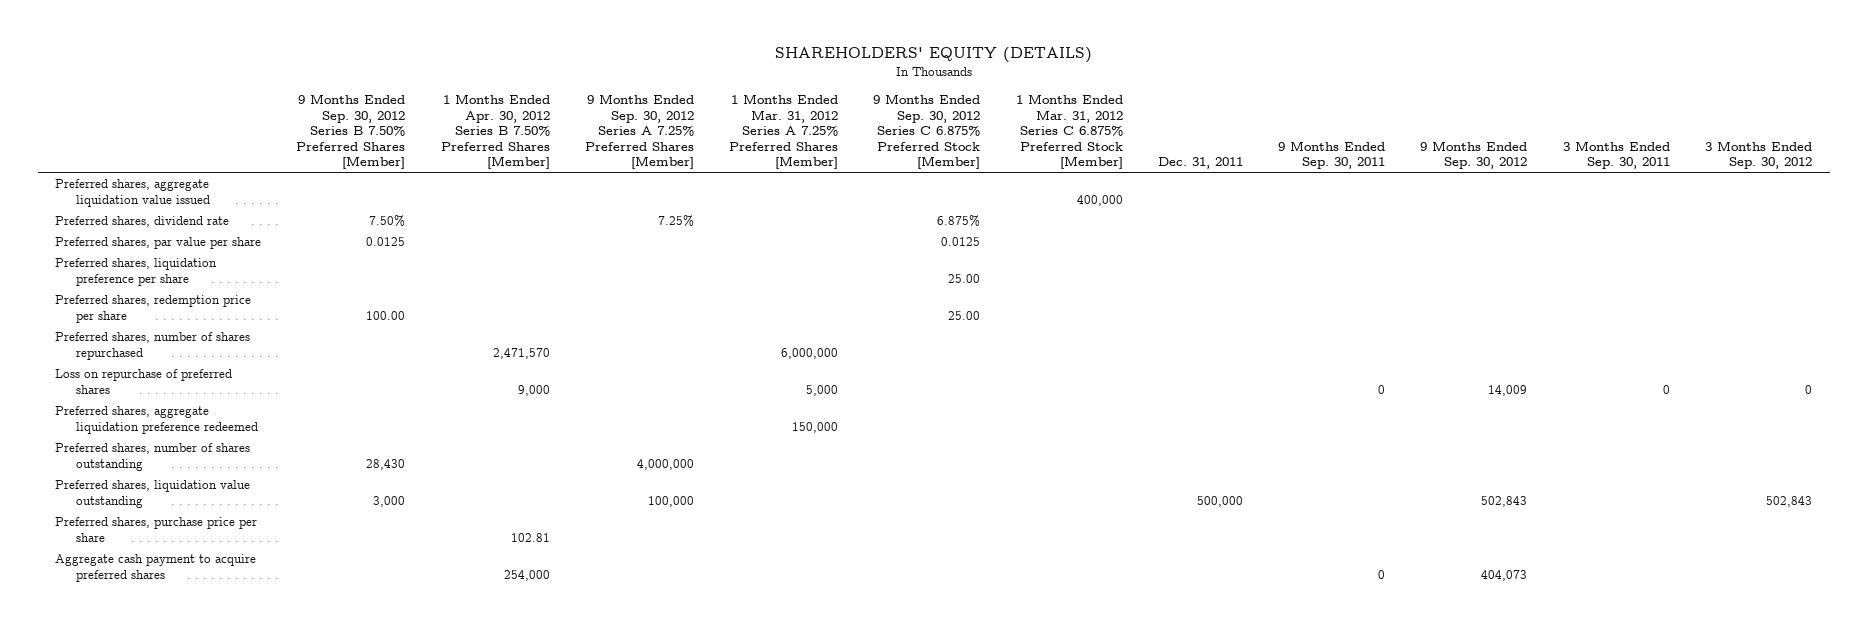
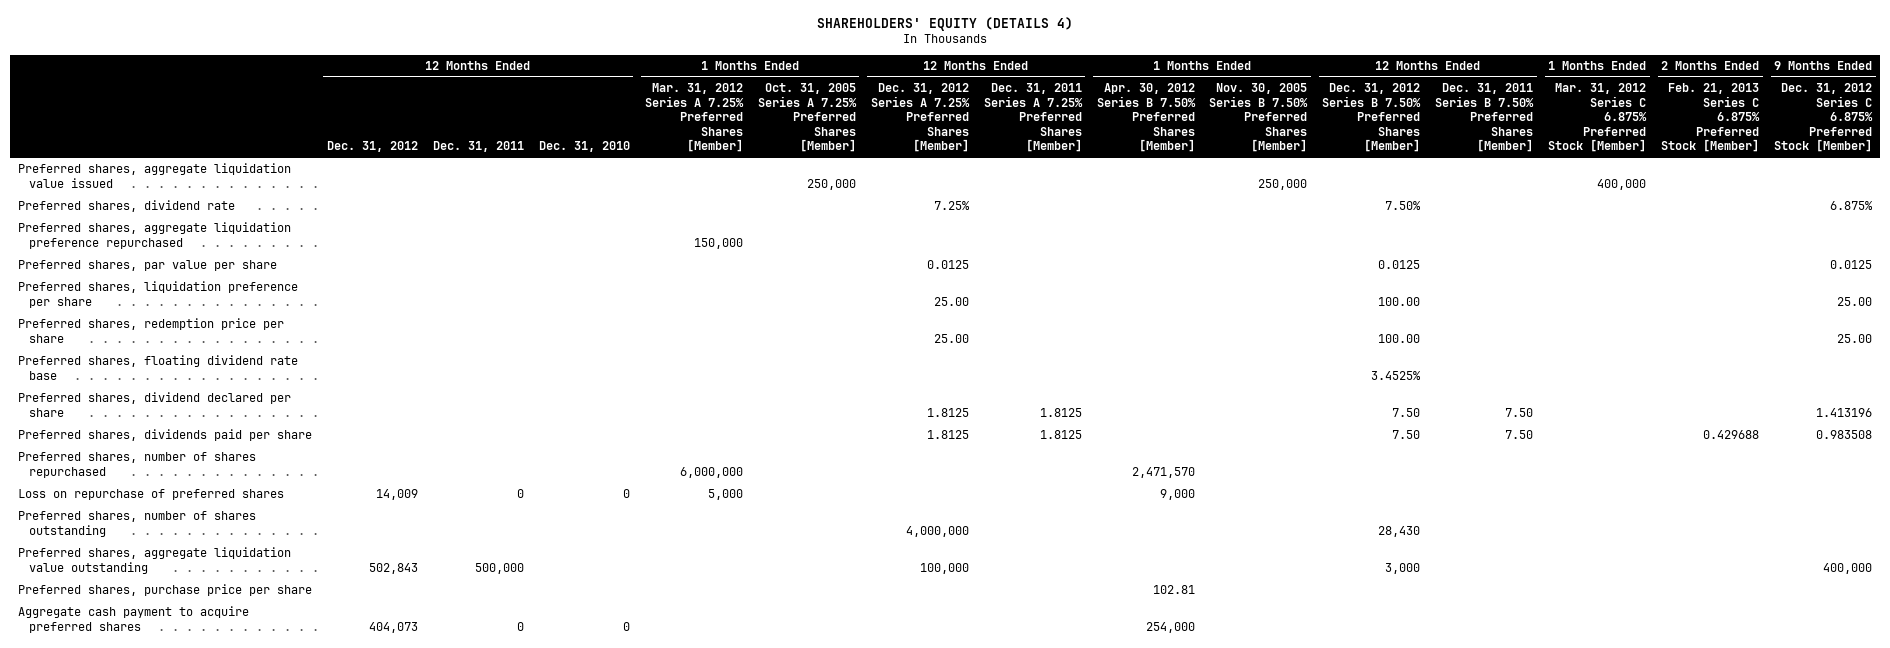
- SHAREHOLDERS' EQUITY (DETAILS)
+ SHAREHOLDERS' EQUITY (DETAILS 4)
- | 9 Months Ended Sep. 30, 2012 Series B 7.50% Preferred Shares [Member] | 1 Months Ended Apr. 30, 2012 Series B 7.50% Preferred Shares [Member] | 9 Months Ended Sep. 30, 2012 Series A 7.25% Preferred Shares [Member] | 1 Months Ended Mar. 31, 2012 Series A 7.25% Preferred Shares [Member] | 9 Months Ended Sep. 30, 2012 Series C 6.875% Preferred Stock [Member] | 1 Months Ended Mar. 31, 2012 Series C 6.875% Preferred Stock [Member] | Dec. 31, 2011 | 9 Months Ended Sep. 30, 2011 | 9 Months Ended Sep. 30, 2012 | 3 Months Ended Sep. 30, 2011 | 3 Months Ended Sep. 30, 2012
+ | 12 Months Ended Dec. 31, 2012 | 12 Months Ended Dec. 31, 2011 | 12 Months Ended Dec. 31, 2010 | 1 Months Ended Mar. 31, 2012 Series A 7.25% Preferred Shares [Member] | 1 Months Ended Oct. 31, 2005 Series A 7.25% Preferred Shares [Member] | 12 Months Ended Dec. 31, 2012 Series A 7.25% Preferred Shares [Member] | 12 Months Ended Dec. 31, 2011 Series A 7.25% Preferred Shares [Member] | 1 Months Ended Apr. 30, 2012 Series B 7.50% Preferred Shares [Member] | 1 Months Ended Nov. 30, 2005 Series B 7.50% Preferred Shares [Member] | 12 Months Ended Dec. 31, 2012 Series B 7.50% Preferred Shares [Member] | 12 Months Ended Dec. 31, 2011 Series B 7.50% Preferred Shares [Member] | 1 Months Ended Mar. 31, 2012 Series C 6.875% Preferred Stock [Member] | 2 Months Ended Feb. 21, 2013 Series C 6.875% Preferred Stock [Member] | 9 Months Ended Dec. 31, 2012 Series C 6.875% Preferred Stock [Member]
+ Preferred shares, aggregate liquidation preference repurchased | | | | 150,000 | | | | | | | | | |
+ Preferred shares, floating dividend rate base | | | | | | | | | | 3.4525% | | | |
+ Preferred shares, dividend declared per share | | | | | | 1.8125 | 1.8125 | | | 7.50 | 7.50 | | | 1.413196
+ Preferred shares, dividends paid per share | | | | | | 1.8125 | 1.8125 | | | 7.50 | 7.50 | | 0.429688 | 0.983508
- Preferred shares, aggregate liquidation preference redeemed | | | | 150,000 | | | | | | |
- Preferred shares, liquidation value outstanding | 3,000 | | 100,000 | | | | 500,000 | | 502,843 | | 502,843
+ Preferred shares, aggregate liquidation value outstanding | 502,843 | 500,000 | | | | 100,000 | | | | 3,000 | | | | 400,000

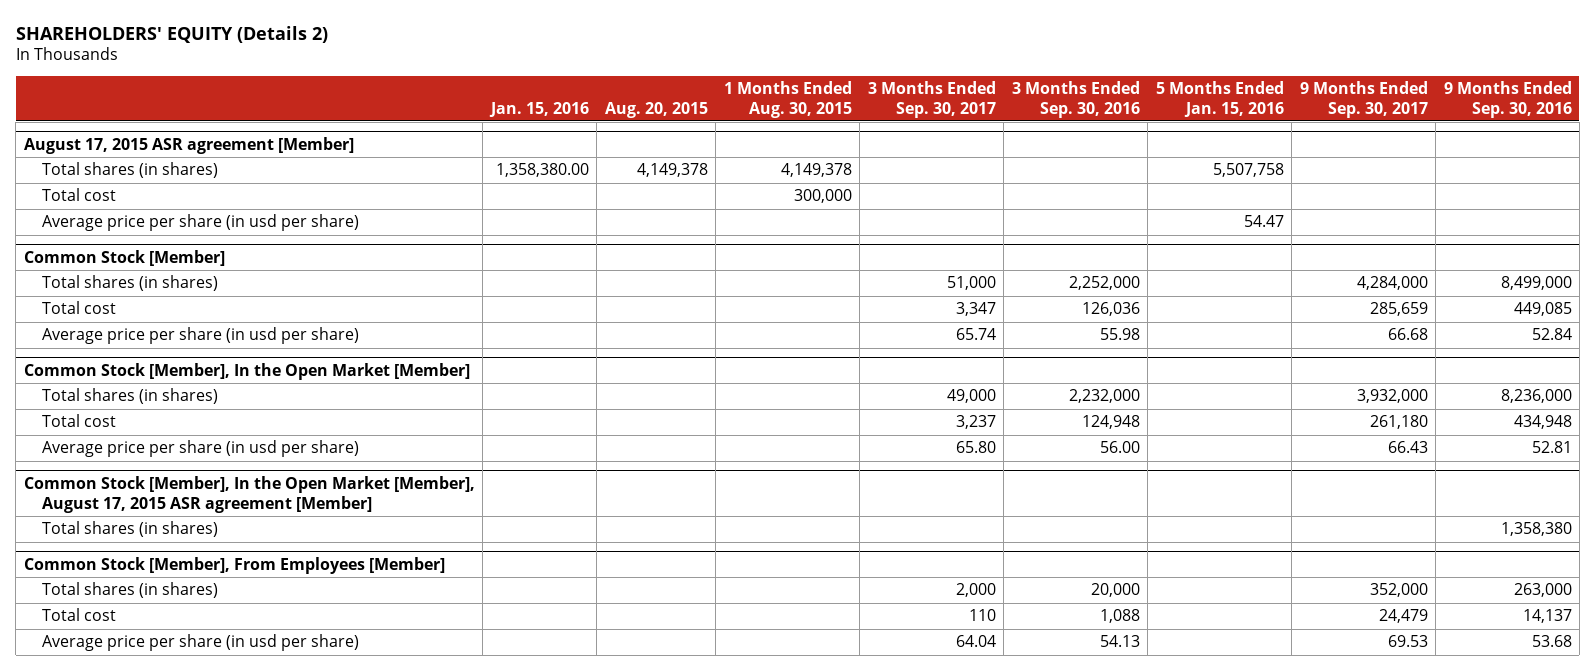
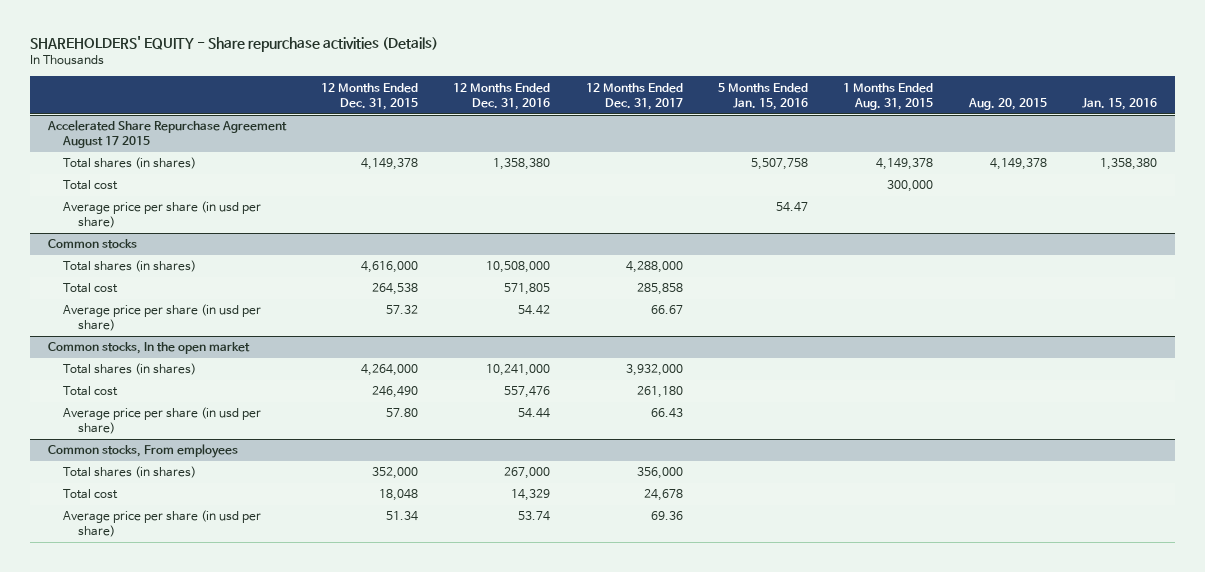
- SHAREHOLDERS' EQUITY (Details 2)
+ SHAREHOLDERS' EQUITY - Share repurchase activities (Details)
- | Jan. 15, 2016 | Aug. 20, 2015 | 1 Months Ended Aug. 30, 2015 | 3 Months Ended Sep. 30, 2017 | 3 Months Ended Sep. 30, 2016 | 5 Months Ended Jan. 15, 2016 | 9 Months Ended Sep. 30, 2017 | 9 Months Ended Sep. 30, 2016
+ | 12 Months Ended Dec. 31, 2015 | 12 Months Ended Dec. 31, 2016 | 12 Months Ended Dec. 31, 2017 | 5 Months Ended Jan. 15, 2016 | 1 Months Ended Aug. 31, 2015 | Aug. 20, 2015 | Jan. 15, 2016
- August 17, 2015 ASR agreement [Member]
- Total shares (in shares) | 1,358,380.00 | 4,149,378 | 4,149,378 | | | 5,507,758 | |
+ Accelerated Share Repurchase Agreement August 17 2015
+ Total shares (in shares) | 4,149,378 | 1,358,380 | | 5,507,758 | 4,149,378 | 4,149,378 | 1,358,380
- Common Stock [Member]
+ Common stocks
- Common Stock [Member], In the Open Market [Member]
+ Common stocks, In the open market
- Common Stock [Member], In the Open Market [Member], August 17, 2015 ASR agreement [Member]
- Total shares (in shares) | | | | | | | | 1,358,380
- Common Stock [Member], From Employees [Member]
+ Common stocks, From employees

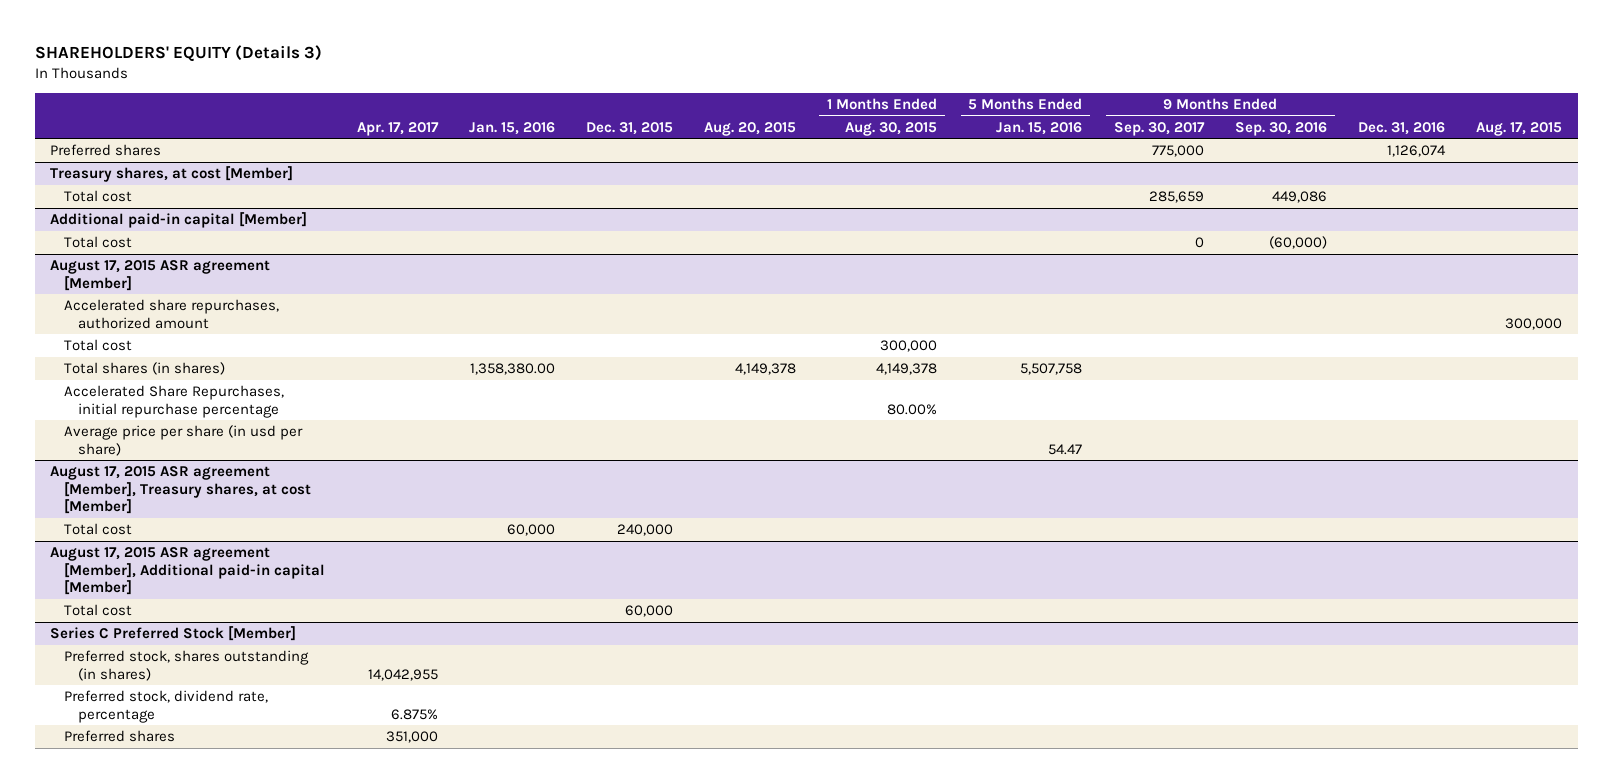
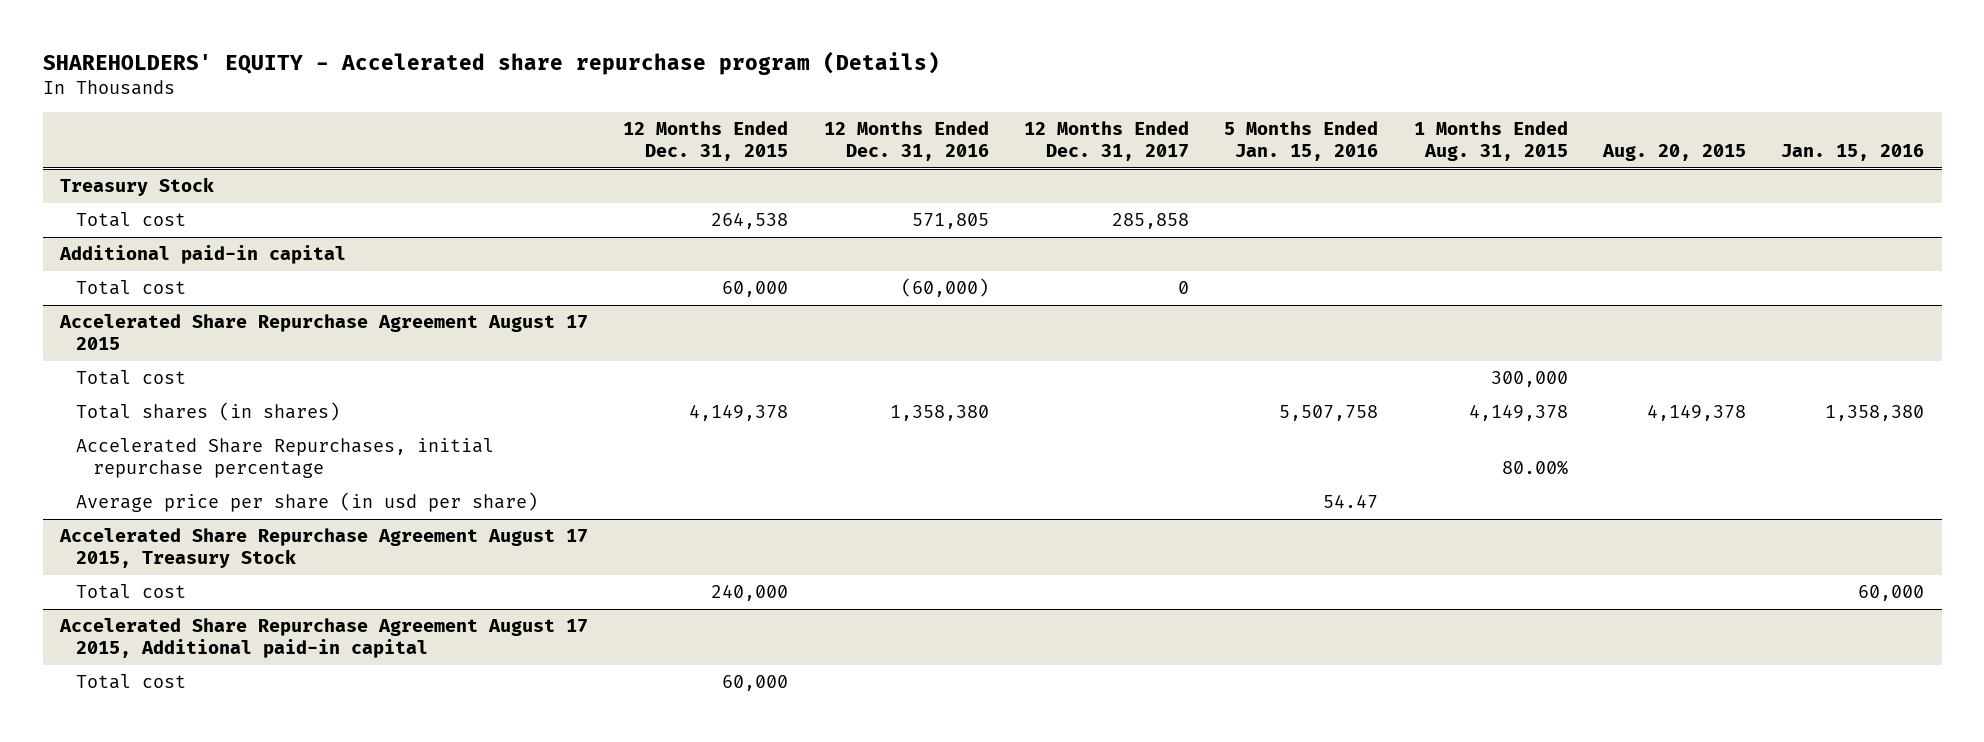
- SHAREHOLDERS' EQUITY (Details 3)
+ SHAREHOLDERS' EQUITY - Accelerated share repurchase program (Details)
- | Apr. 17, 2017 | Jan. 15, 2016 | Dec. 31, 2015 | Aug. 20, 2015 | 1 Months Ended Aug. 30, 2015 | 5 Months Ended Jan. 15, 2016 | 9 Months Ended Sep. 30, 2017 | 9 Months Ended Sep. 30, 2016 | Dec. 31, 2016 | Aug. 17, 2015
+ | 12 Months Ended Dec. 31, 2015 | 12 Months Ended Dec. 31, 2016 | 12 Months Ended Dec. 31, 2017 | 5 Months Ended Jan. 15, 2016 | 1 Months Ended Aug. 31, 2015 | Aug. 20, 2015 | Jan. 15, 2016
- Preferred shares | | | | | | | 775,000 | | 1,126,074 |
- Treasury shares, at cost [Member]
+ Treasury Stock
- Additional paid-in capital [Member]
+ Additional paid-in capital
- August 17, 2015 ASR agreement [Member]
- Accelerated share repurchases, authorized amount | | | | | | | | | | 300,000
+ Accelerated Share Repurchase Agreement August 17 2015
- Total shares (in shares) | | 1,358,380.00 | | 4,149,378 | 4,149,378 | 5,507,758 | | | |
+ Total shares (in shares) | 4,149,378 | 1,358,380 | | 5,507,758 | 4,149,378 | 4,149,378 | 1,358,380
- August 17, 2015 ASR agreement [Member], Treasury shares, at cost [Member]
+ Accelerated Share Repurchase Agreement August 17 2015, Treasury Stock
- August 17, 2015 ASR agreement [Member], Additional paid-in capital [Member]
+ Accelerated Share Repurchase Agreement August 17 2015, Additional paid-in capital
- Series C Preferred Stock [Member]
- Preferred stock, shares outstanding (in shares) | 14,042,955 | | | | | | | | |
- Preferred stock, dividend rate, percentage | 6.875% | | | | | | | | |
- Preferred shares | 351,000 | | | | | | | | |

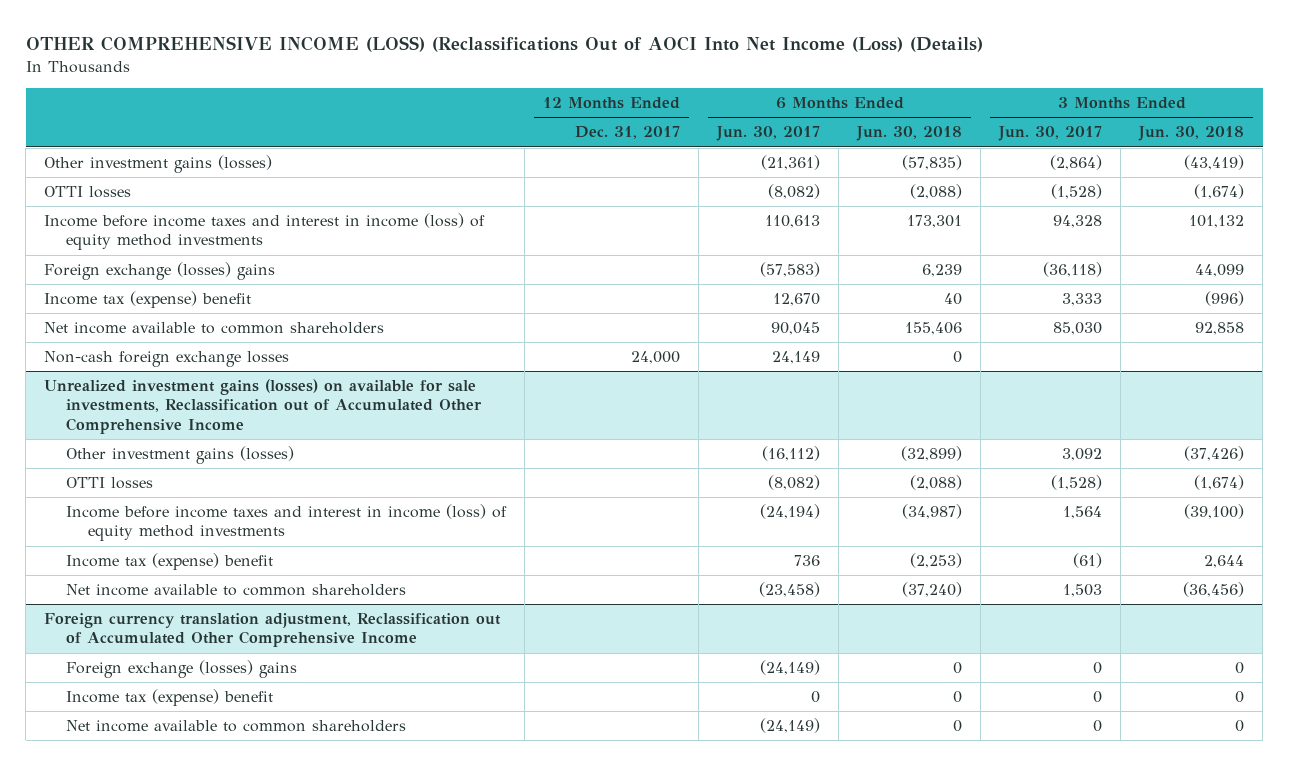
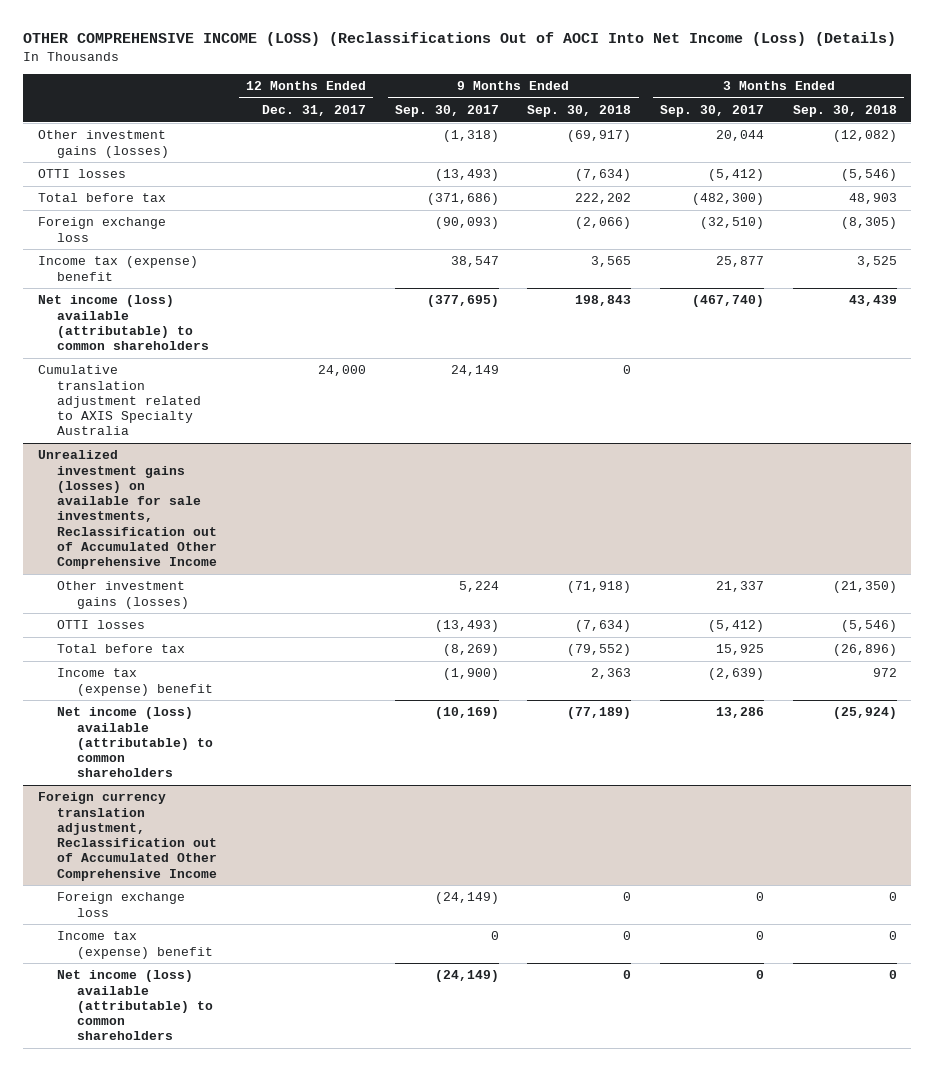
- | 12 Months Ended Dec. 31, 2017 | 6 Months Ended Jun. 30, 2017 | 6 Months Ended Jun. 30, 2018 | 3 Months Ended Jun. 30, 2017 | 3 Months Ended Jun. 30, 2018
+ | 12 Months Ended Dec. 31, 2017 | 9 Months Ended Sep. 30, 2017 | 9 Months Ended Sep. 30, 2018 | 3 Months Ended Sep. 30, 2017 | 3 Months Ended Sep. 30, 2018
- Income before income taxes and interest in income (loss) of equity method investments | | 110,613 | 173,301 | 94,328 | 101,132
- Foreign exchange (losses) gains | | (57,583) | 6,239 | (36,118) | 44,099
+ Total before tax | | (371,686) | 222,202 | (482,300) | 48,903
+ Foreign exchange loss | | (90,093) | (2,066) | (32,510) | (8,305)
- Net income available to common shareholders | | 90,045 | 155,406 | 85,030 | 92,858
- Non-cash foreign exchange losses | 24,000 | 24,149 | 0 | |
+ Net income (loss) available (attributable) to common shareholders | | (377,695) | 198,843 | (467,740) | 43,439
+ Cumulative translation adjustment related to AXIS Specialty Australia | 24,000 | 24,149 | 0 | |
@ Unrealized investment gains (losses) on available for sale investments, Reclassification out of Accumulated Other Comprehensive Income
- Income before income taxes and interest in income (loss) of equity method investments | | (24,194) | (34,987) | 1,564 | (39,100)
+ Total before tax | | (8,269) | (79,552) | 15,925 | (26,896)
- Net income available to common shareholders | | (23,458) | (37,240) | 1,503 | (36,456)
+ Net income (loss) available (attributable) to common shareholders | | (10,169) | (77,189) | 13,286 | (25,924)
@ Foreign currency translation adjustment, Reclassification out of Accumulated Other Comprehensive Income
- Foreign exchange (losses) gains | | (24,149) | 0 | 0 | 0
+ Foreign exchange loss | | (24,149) | 0 | 0 | 0
- Net income available to common shareholders | | (24,149) | 0 | 0 | 0
+ Net income (loss) available (attributable) to common shareholders | | (24,149) | 0 | 0 | 0

